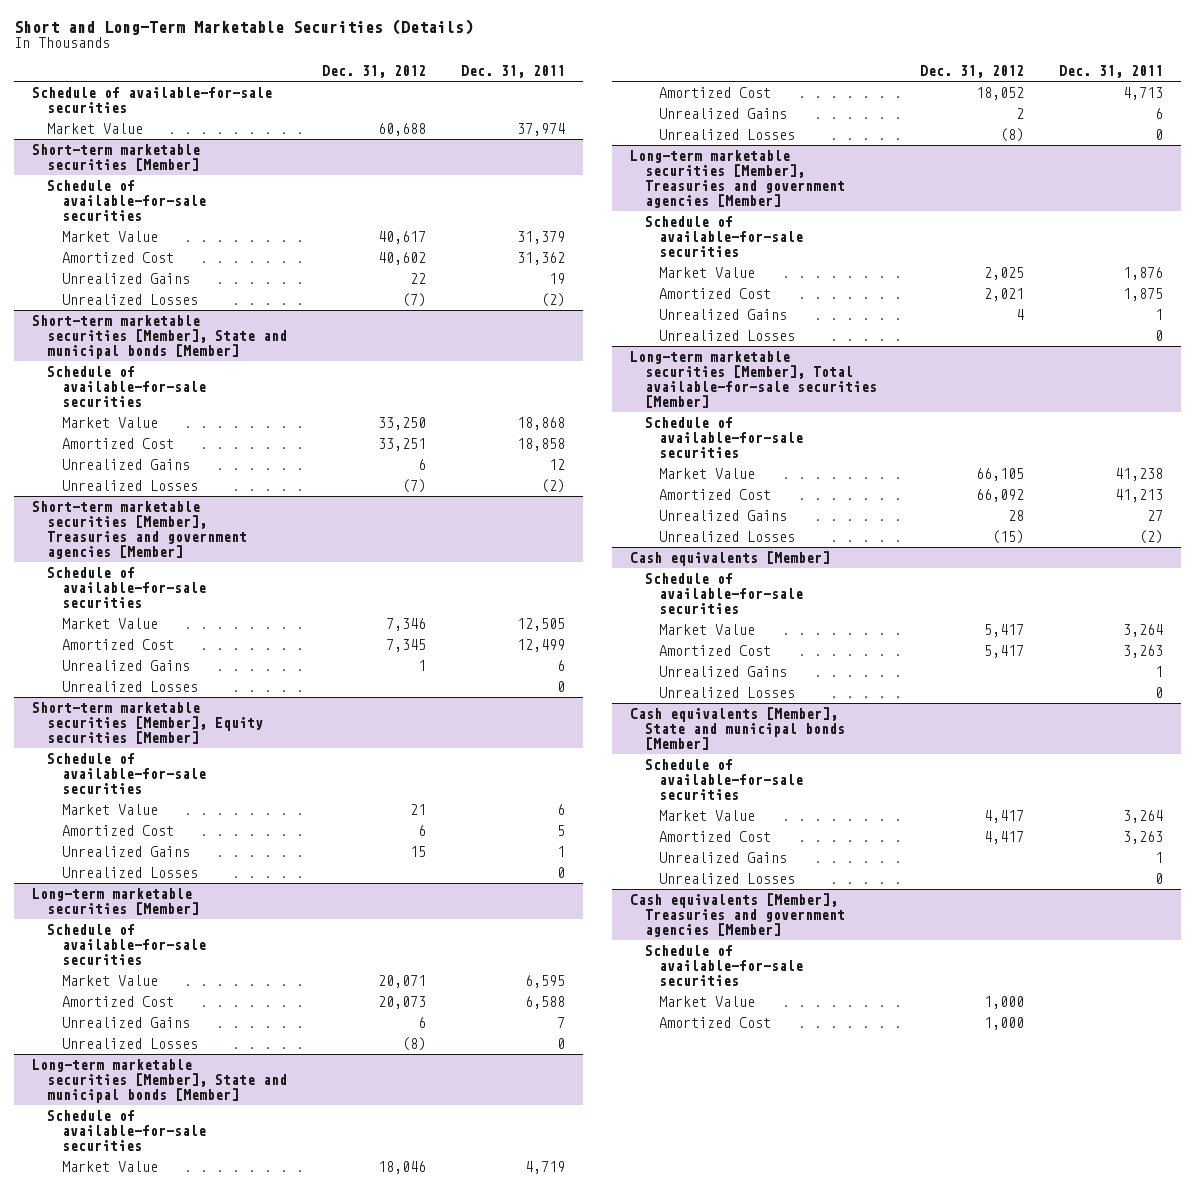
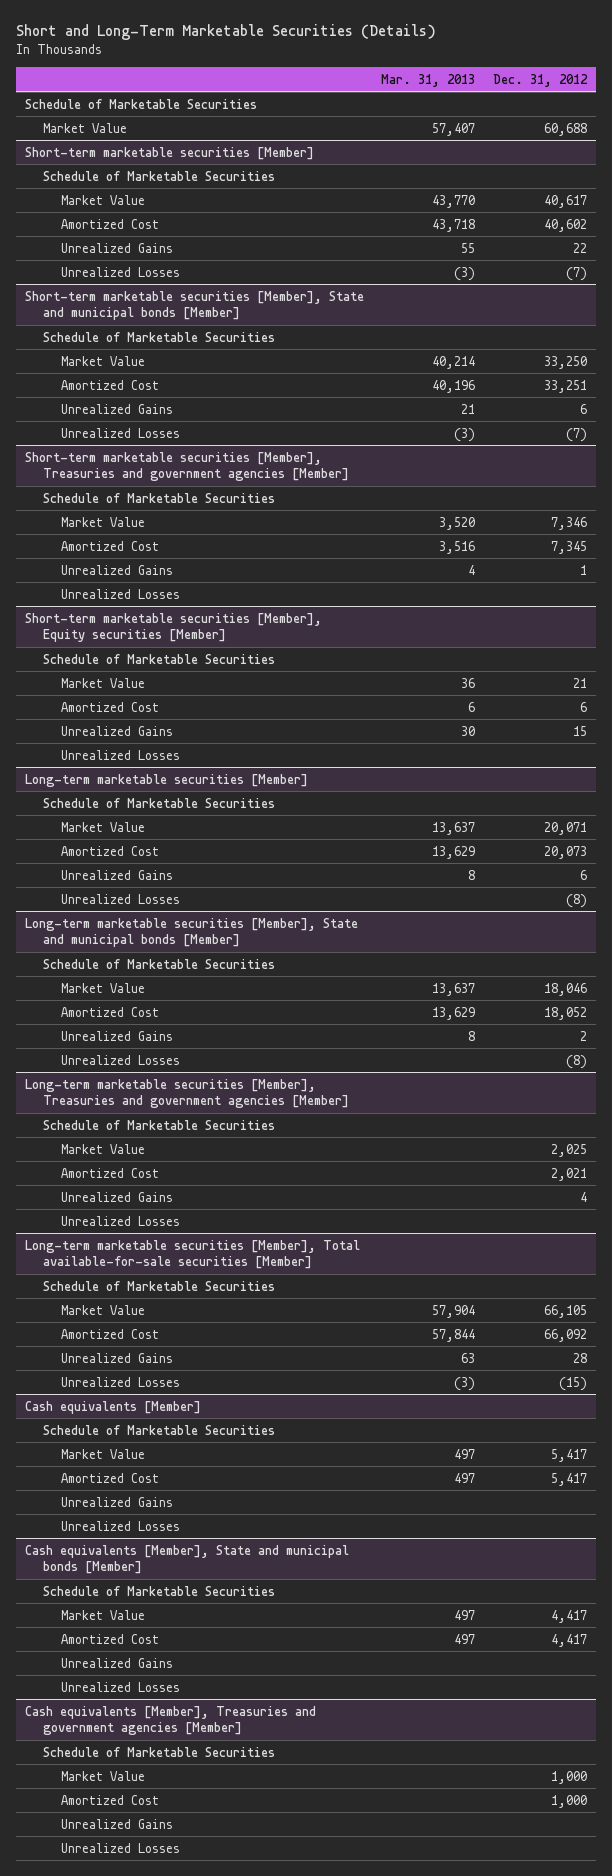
- | Dec. 31, 2012 | Dec. 31, 2011
+ | Mar. 31, 2013 | Dec. 31, 2012
- Schedule of available-for-sale securities
+ Schedule of Marketable Securities
@ Short-term marketable securities [Member]
- Schedule of available-for-sale securities
+ Schedule of Marketable Securities
@ Short-term marketable securities [Member], State and municipal bonds [Member]
- Schedule of available-for-sale securities
+ Schedule of Marketable Securities
@ Short-term marketable securities [Member], Treasuries and government agencies [Member]
- Schedule of available-for-sale securities
+ Schedule of Marketable Securities
@ Short-term marketable securities [Member], Equity securities [Member]
- Schedule of available-for-sale securities
+ Schedule of Marketable Securities
@ Long-term marketable securities [Member]
- Schedule of available-for-sale securities
+ Schedule of Marketable Securities
@ Long-term marketable securities [Member], State and municipal bonds [Member]
- Schedule of available-for-sale securities
+ Schedule of Marketable Securities
@ Long-term marketable securities [Member], Treasuries and government agencies [Member]
- Schedule of available-for-sale securities
+ Schedule of Marketable Securities
@ Long-term marketable securities [Member], Total available-for-sale securities [Member]
- Schedule of available-for-sale securities
+ Schedule of Marketable Securities
@ Cash equivalents [Member]
- Schedule of available-for-sale securities
+ Schedule of Marketable Securities
@ Cash equivalents [Member], State and municipal bonds [Member]
- Schedule of available-for-sale securities
+ Schedule of Marketable Securities
@ Cash equivalents [Member], Treasuries and government agencies [Member]
- Schedule of available-for-sale securities
+ Schedule of Marketable Securities
+ Unrealized Gains
+ Unrealized Losses

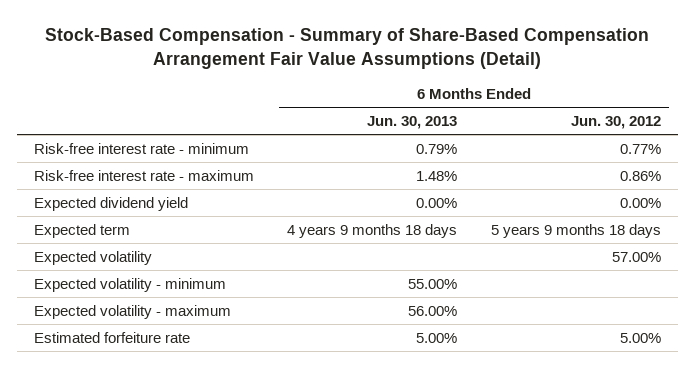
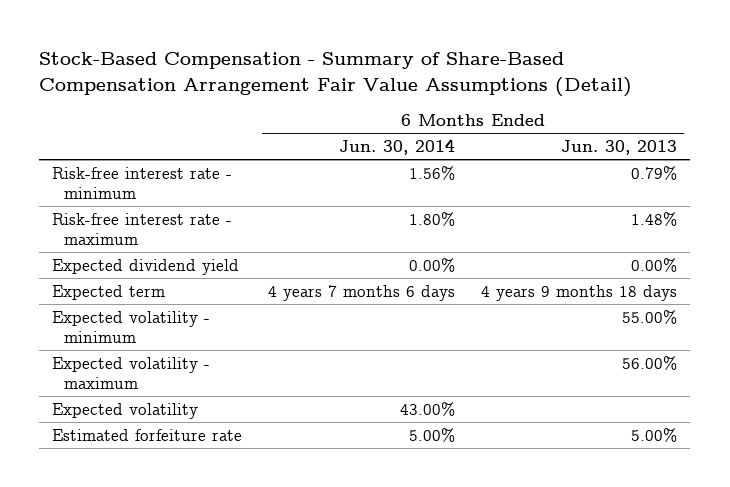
- | 6 Months Ended Jun. 30, 2013 | 6 Months Ended Jun. 30, 2012
+ | 6 Months Ended Jun. 30, 2014 | 6 Months Ended Jun. 30, 2013
moved down: Expected volatility | 43.00% |

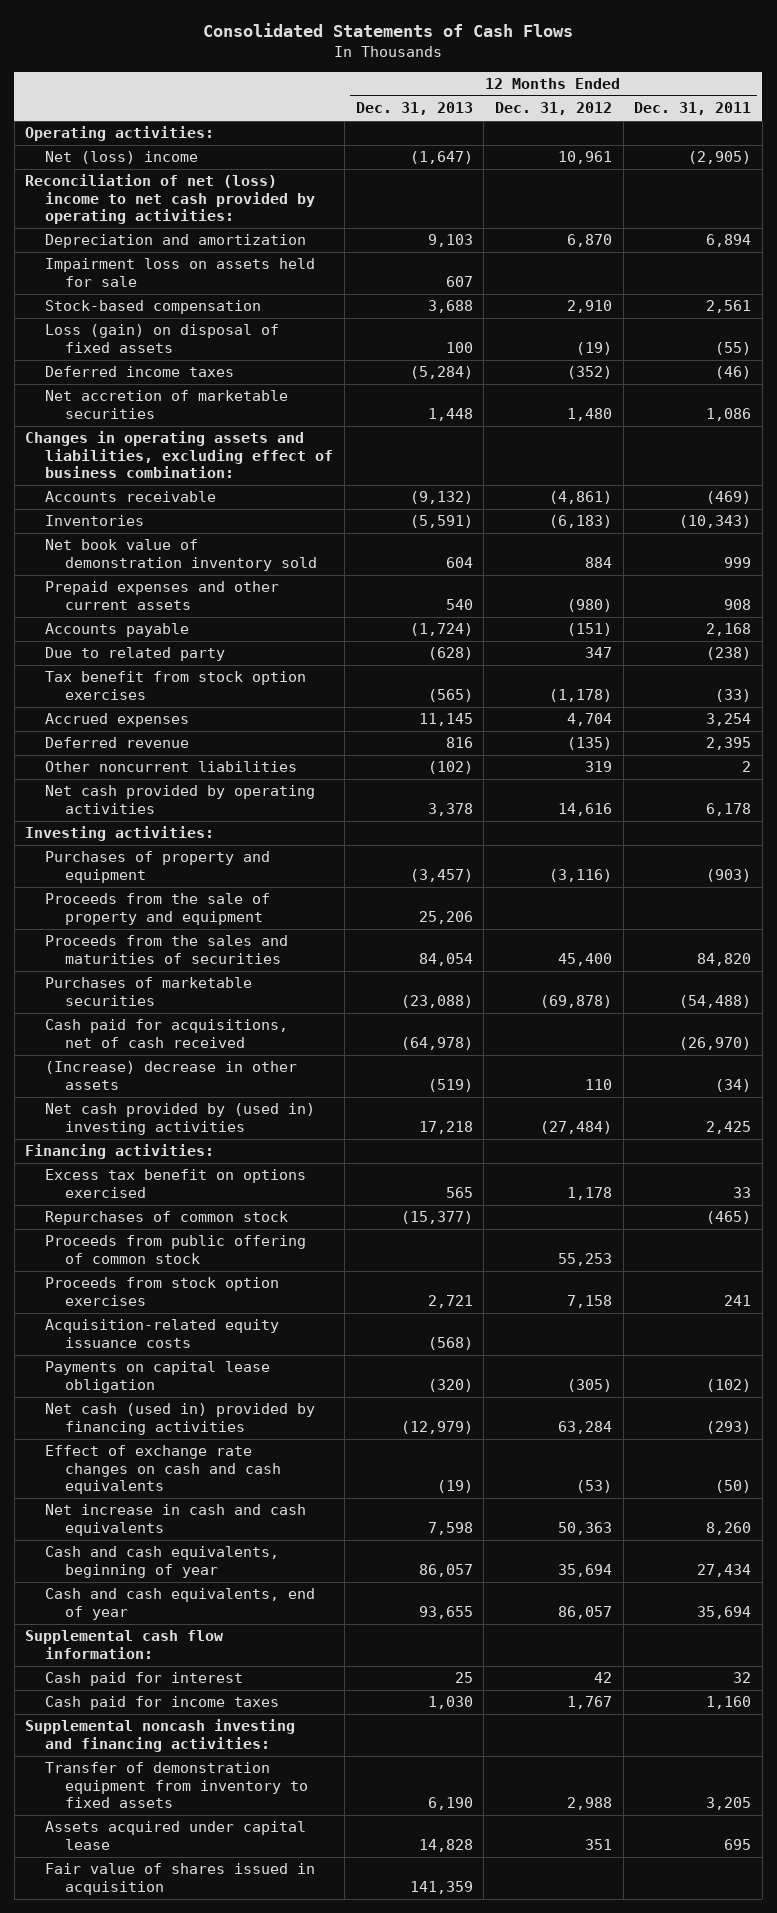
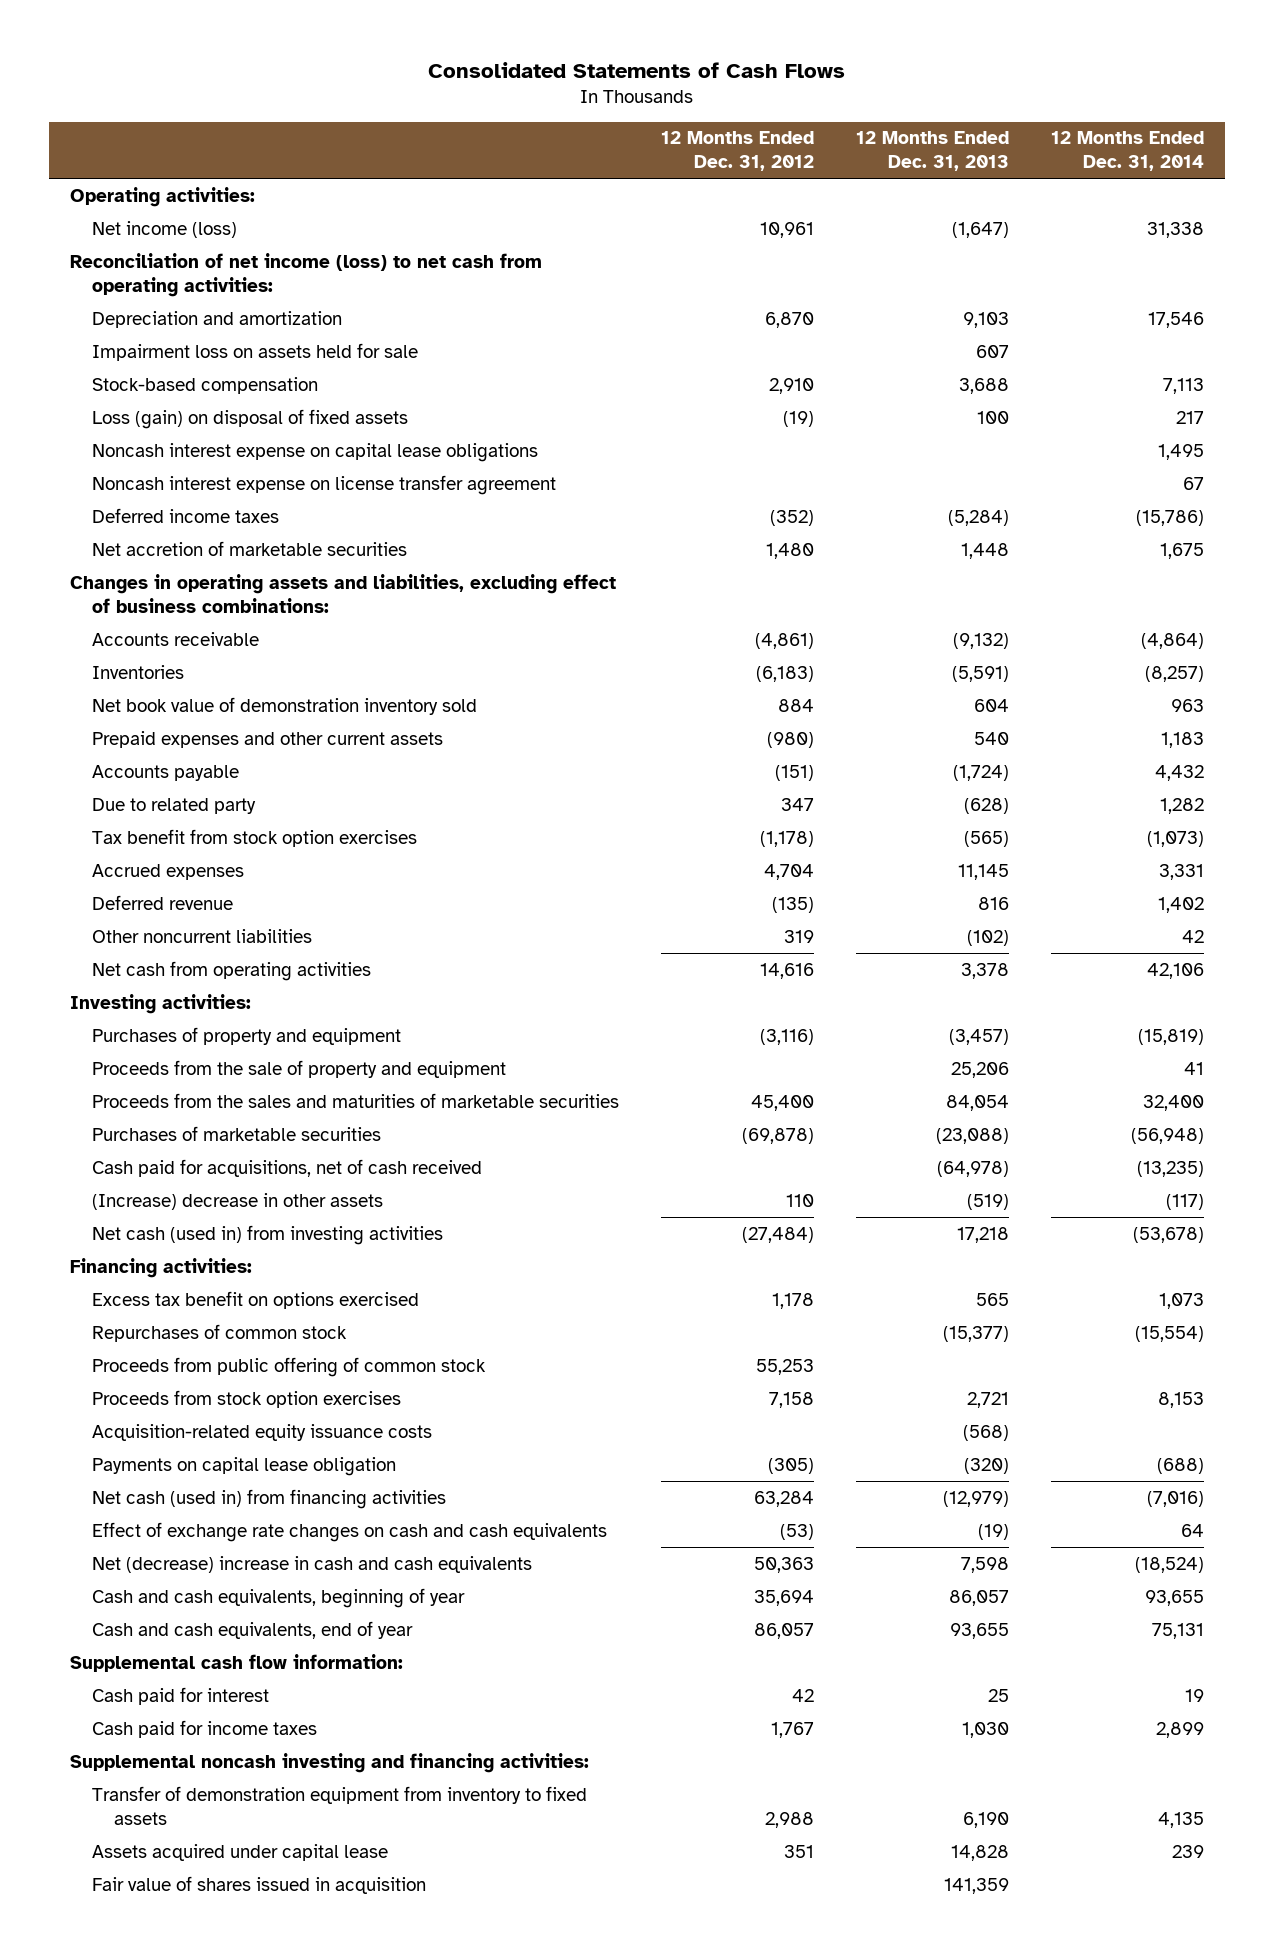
- | 12 Months Ended Dec. 31, 2013 | 12 Months Ended Dec. 31, 2012 | 12 Months Ended Dec. 31, 2011
+ | 12 Months Ended Dec. 31, 2012 | 12 Months Ended Dec. 31, 2013 | 12 Months Ended Dec. 31, 2014
- Net (loss) income | (1,647) | 10,961 | (2,905)
- Reconciliation of net (loss) income to net cash provided by operating activities:
+ Net income (loss) | 10,961 | (1,647) | 31,338
+ Reconciliation of net income (loss) to net cash from operating activities:
+ Noncash interest expense on capital lease obligations | | | 1,495
+ Noncash interest expense on license transfer agreement | | | 67
- Changes in operating assets and liabilities, excluding effect of business combination:
+ Changes in operating assets and liabilities, excluding effect of business combinations:
- Net cash provided by operating activities | 3,378 | 14,616 | 6,178
+ Net cash from operating activities | 14,616 | 3,378 | 42,106
- Proceeds from the sales and maturities of securities | 84,054 | 45,400 | 84,820
+ Proceeds from the sales and maturities of marketable securities | 45,400 | 84,054 | 32,400
- Net cash provided by (used in) investing activities | 17,218 | (27,484) | 2,425
+ Net cash (used in) from investing activities | (27,484) | 17,218 | (53,678)
- Net cash (used in) provided by financing activities | (12,979) | 63,284 | (293)
+ Net cash (used in) from financing activities | 63,284 | (12,979) | (7,016)
- Net increase in cash and cash equivalents | 7,598 | 50,363 | 8,260
+ Net (decrease) increase in cash and cash equivalents | 50,363 | 7,598 | (18,524)

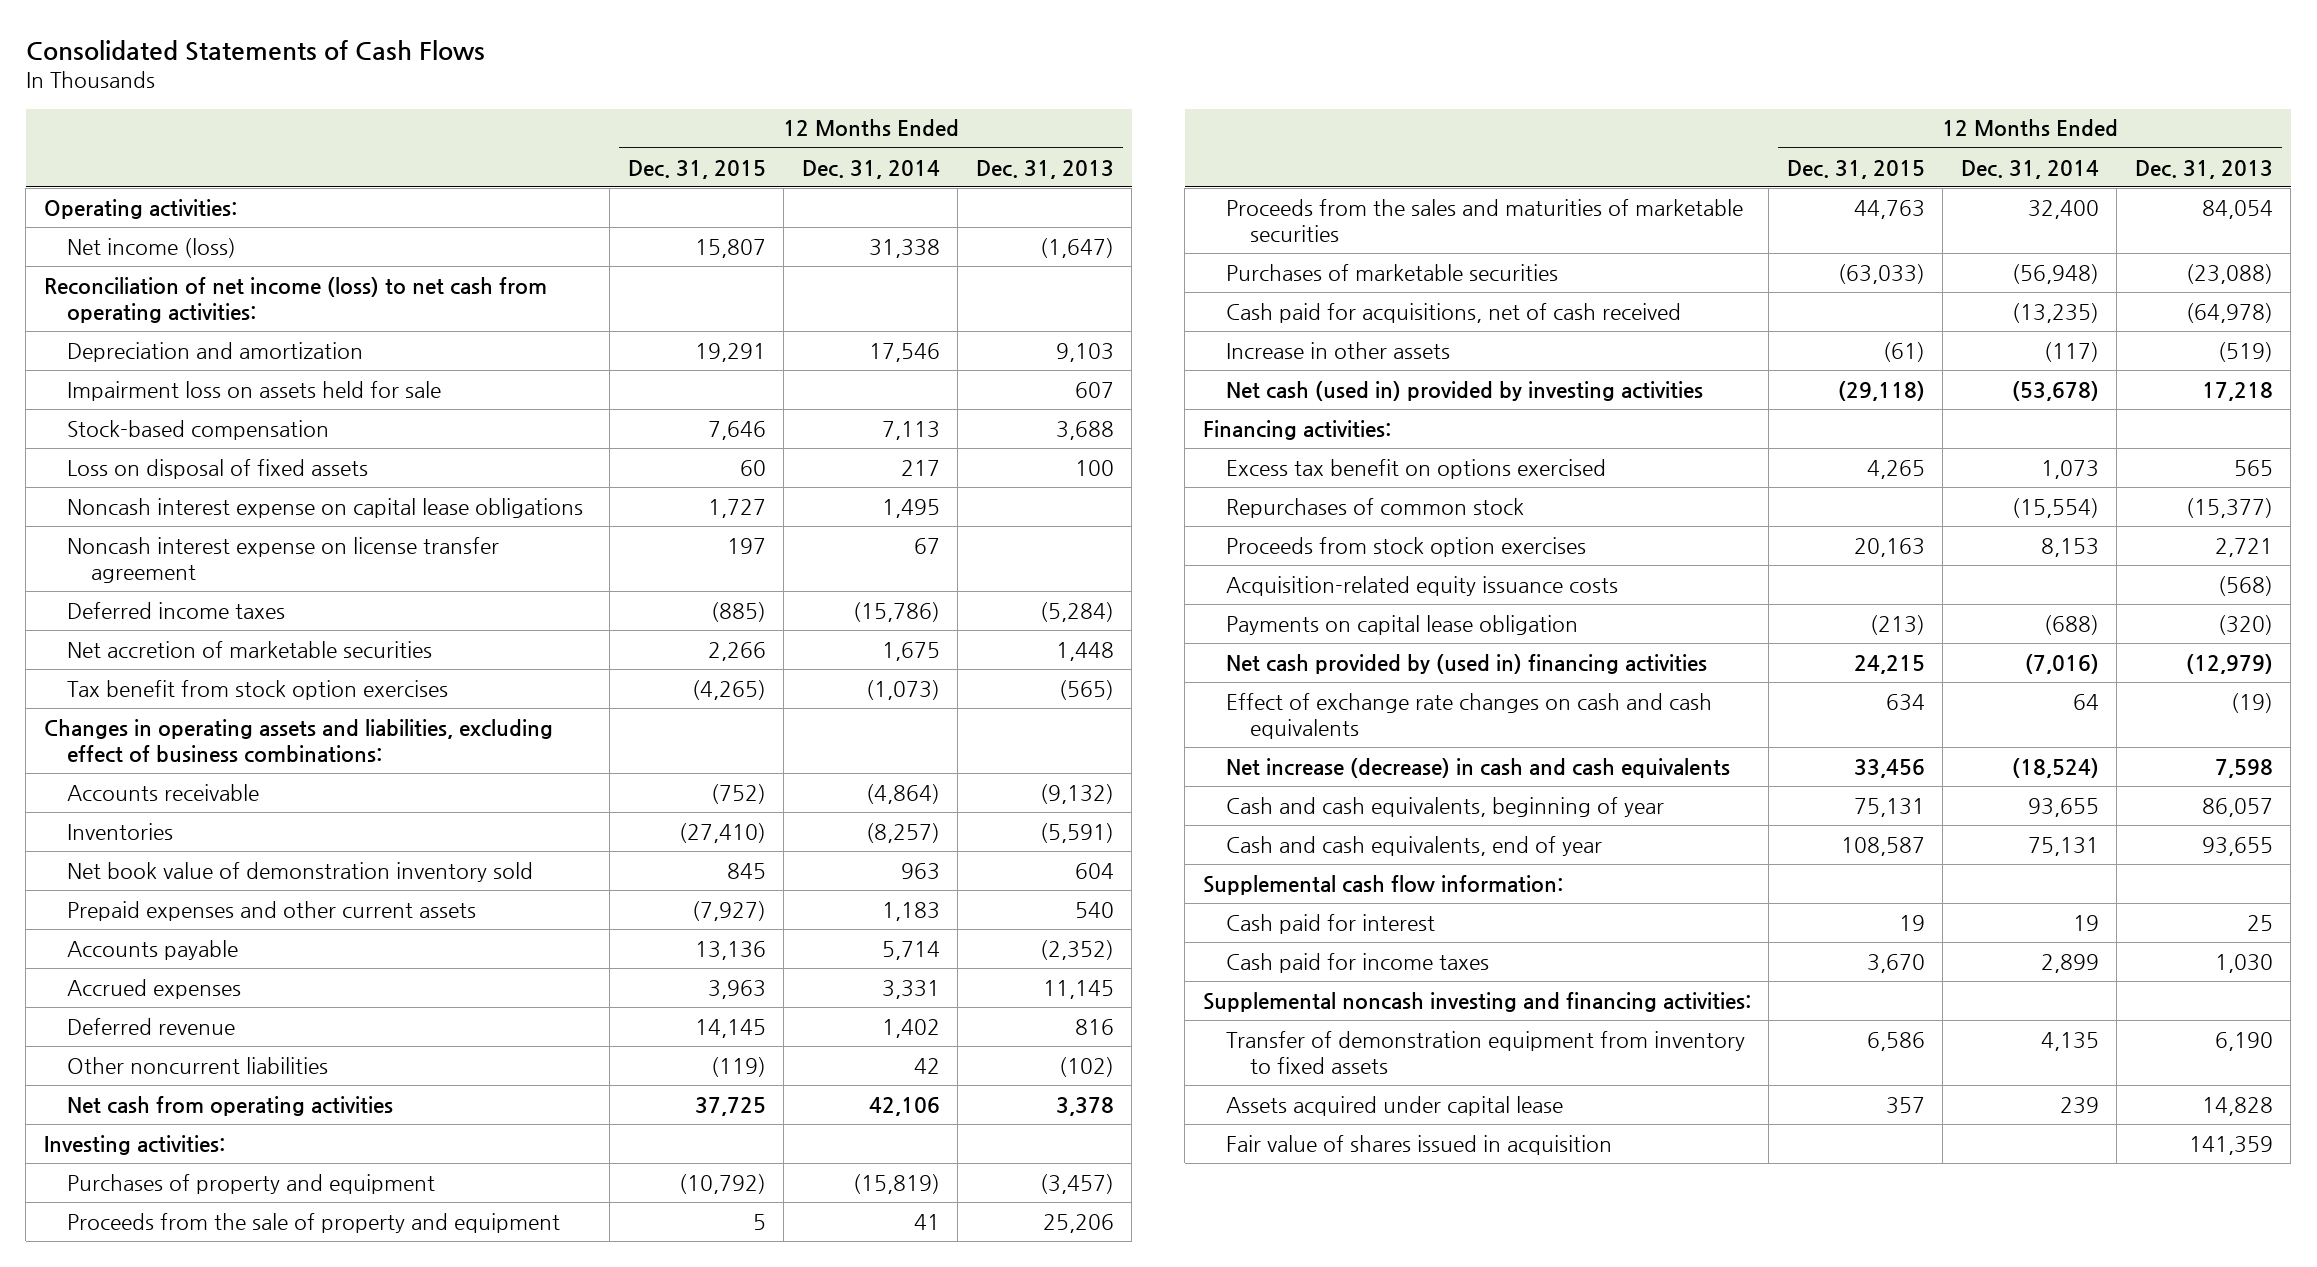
- | 12 Months Ended Dec. 31, 2012 | 12 Months Ended Dec. 31, 2013 | 12 Months Ended Dec. 31, 2014
+ | 12 Months Ended Dec. 31, 2015 | 12 Months Ended Dec. 31, 2014 | 12 Months Ended Dec. 31, 2013
- Loss (gain) on disposal of fixed assets | (19) | 100 | 217
+ Loss on disposal of fixed assets | 60 | 217 | 100
moved up: Tax benefit from stock option exercises | (4,265) | (1,073) | (565)
- Accounts payable | (151) | (1,724) | 4,432
- Due to related party | 347 | (628) | 1,282
+ Accounts payable | 13,136 | 5,714 | (2,352)
- (Increase) decrease in other assets | 110 | (519) | (117)
- Net cash (used in) from investing activities | (27,484) | 17,218 | (53,678)
+ Increase in other assets | (61) | (117) | (519)
+ Net cash (used in) provided by investing activities | (29,118) | (53,678) | 17,218
- Proceeds from public offering of common stock | 55,253 | |
- Net cash (used in) from financing activities | 63,284 | (12,979) | (7,016)
+ Net cash provided by (used in) financing activities | 24,215 | (7,016) | (12,979)
- Net (decrease) increase in cash and cash equivalents | 50,363 | 7,598 | (18,524)
+ Net increase (decrease) in cash and cash equivalents | 33,456 | (18,524) | 7,598

